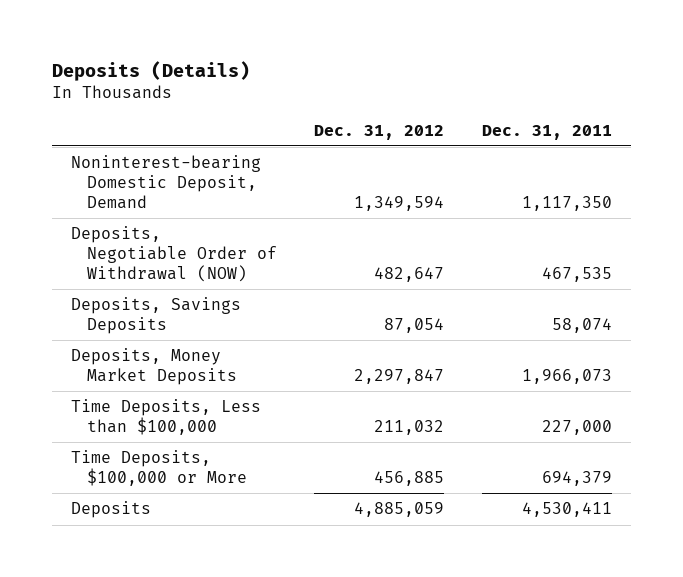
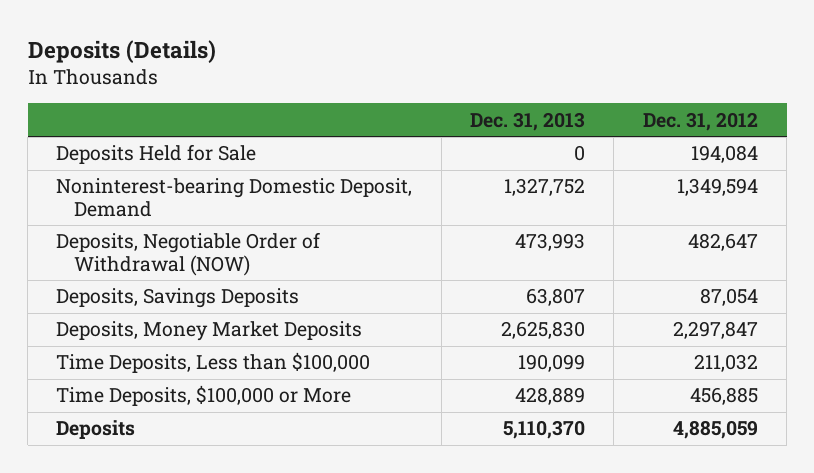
- | Dec. 31, 2012 | Dec. 31, 2011
+ | Dec. 31, 2013 | Dec. 31, 2012
+ Deposits Held for Sale | 0 | 194,084

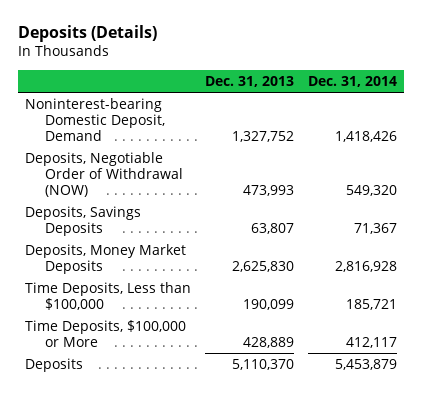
- | Dec. 31, 2013 | Dec. 31, 2012
+ | Dec. 31, 2013 | Dec. 31, 2014
- Deposits Held for Sale | 0 | 194,084

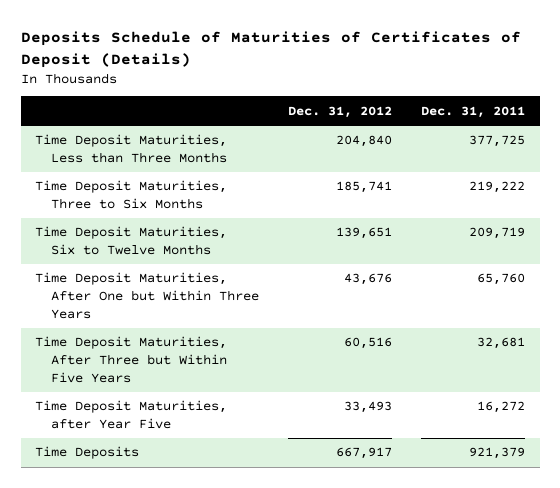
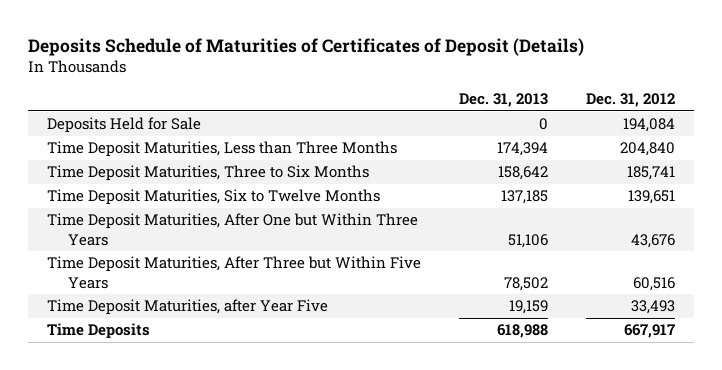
- | Dec. 31, 2012 | Dec. 31, 2011
+ | Dec. 31, 2013 | Dec. 31, 2012
+ Deposits Held for Sale | 0 | 194,084

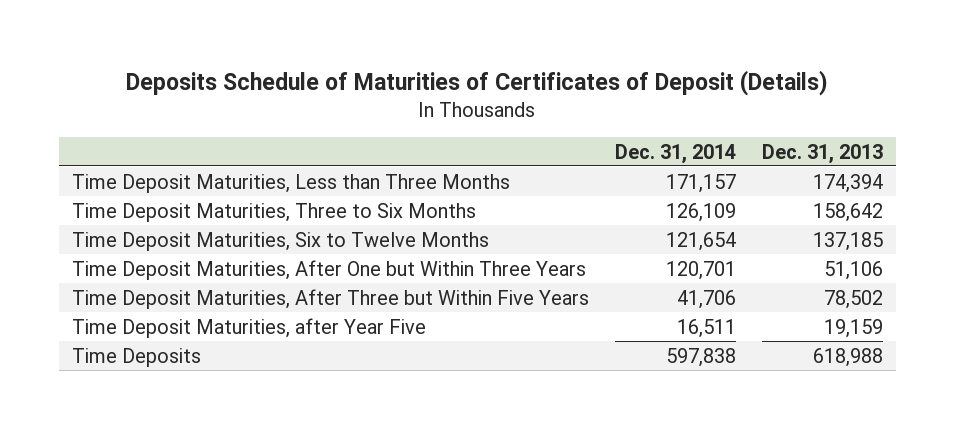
- | Dec. 31, 2013 | Dec. 31, 2012
+ | Dec. 31, 2014 | Dec. 31, 2013
- Deposits Held for Sale | 0 | 194,084

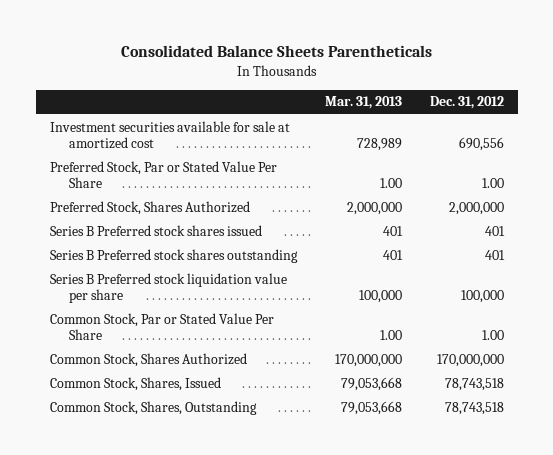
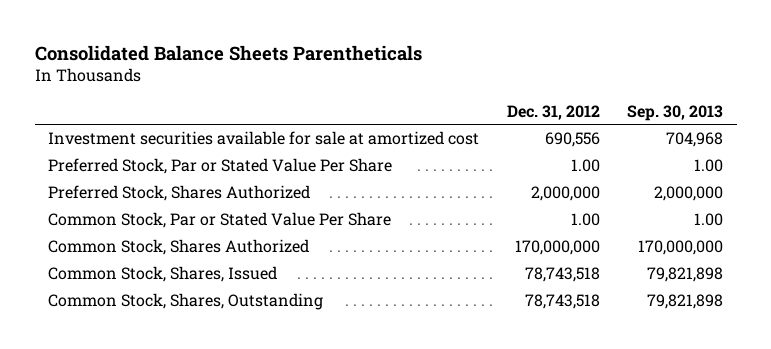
- | Mar. 31, 2013 | Dec. 31, 2012
+ | Dec. 31, 2012 | Sep. 30, 2013
- Series B Preferred stock shares issued | 401 | 401
- Series B Preferred stock shares outstanding | 401 | 401
- Series B Preferred stock liquidation value per share | 100,000 | 100,000

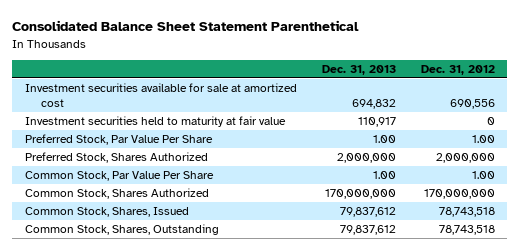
- Consolidated Balance Sheets Parentheticals
+ Consolidated Balance Sheet Statement Parenthetical
- | Dec. 31, 2012 | Sep. 30, 2013
+ | Dec. 31, 2013 | Dec. 31, 2012
- Preferred Stock, Par or Stated Value Per Share | 1.00 | 1.00
+ Investment securities held to maturity at fair value | 110,917 | 0
+ Preferred Stock, Par Value Per Share | 1.00 | 1.00
- Common Stock, Par or Stated Value Per Share | 1.00 | 1.00
+ Common Stock, Par Value Per Share | 1.00 | 1.00

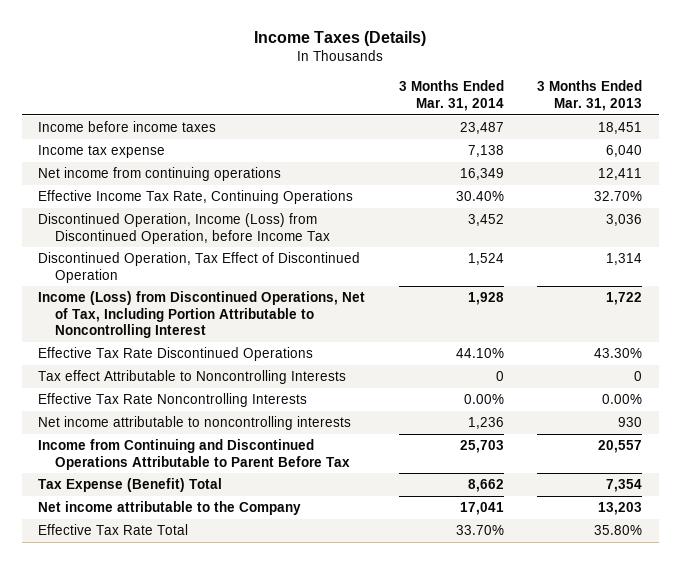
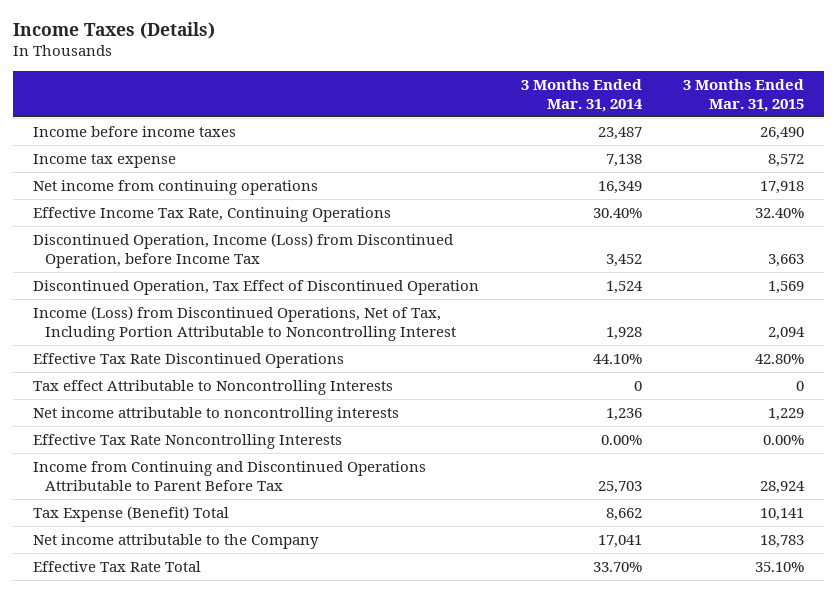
- | 3 Months Ended Mar. 31, 2014 | 3 Months Ended Mar. 31, 2013
+ | 3 Months Ended Mar. 31, 2014 | 3 Months Ended Mar. 31, 2015
moved down: Effective Tax Rate Noncontrolling Interests | 0.00% | 0.00%

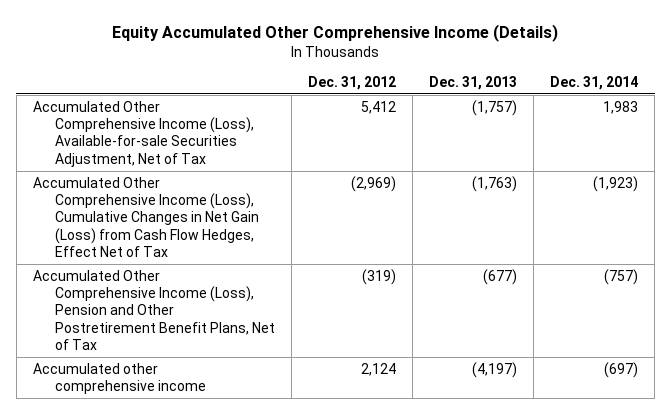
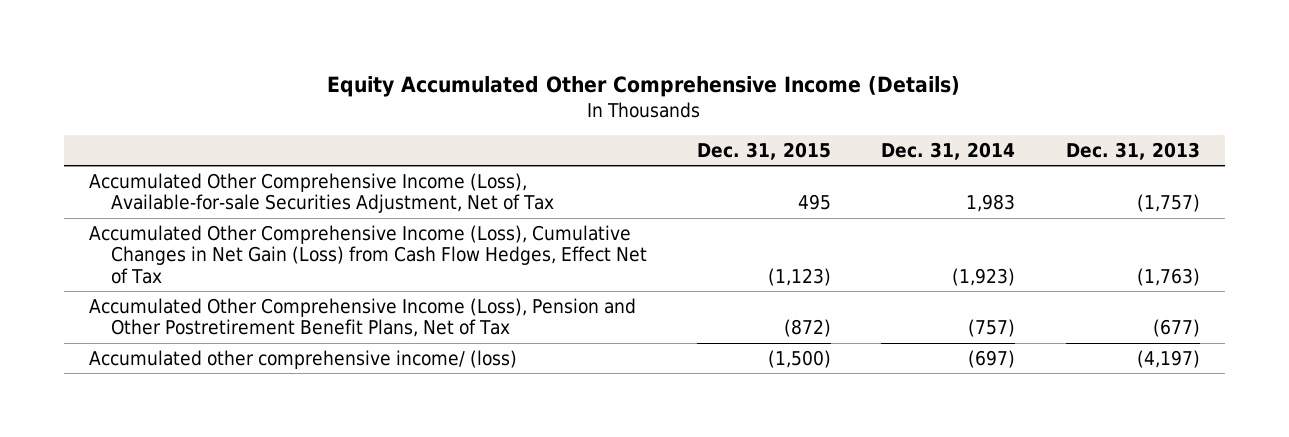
- | Dec. 31, 2012 | Dec. 31, 2013 | Dec. 31, 2014
+ | Dec. 31, 2015 | Dec. 31, 2014 | Dec. 31, 2013
- Accumulated other comprehensive income | 2,124 | (4,197) | (697)
+ Accumulated other comprehensive income/ (loss) | (1,500) | (697) | (4,197)

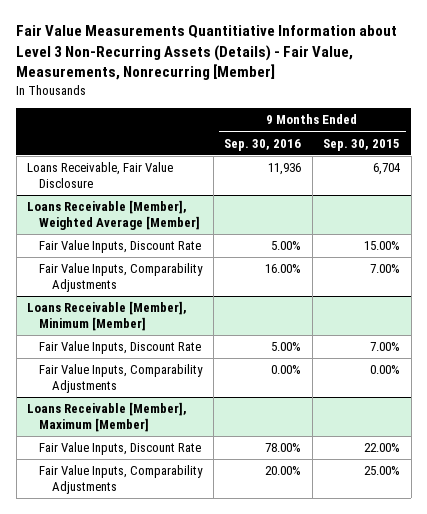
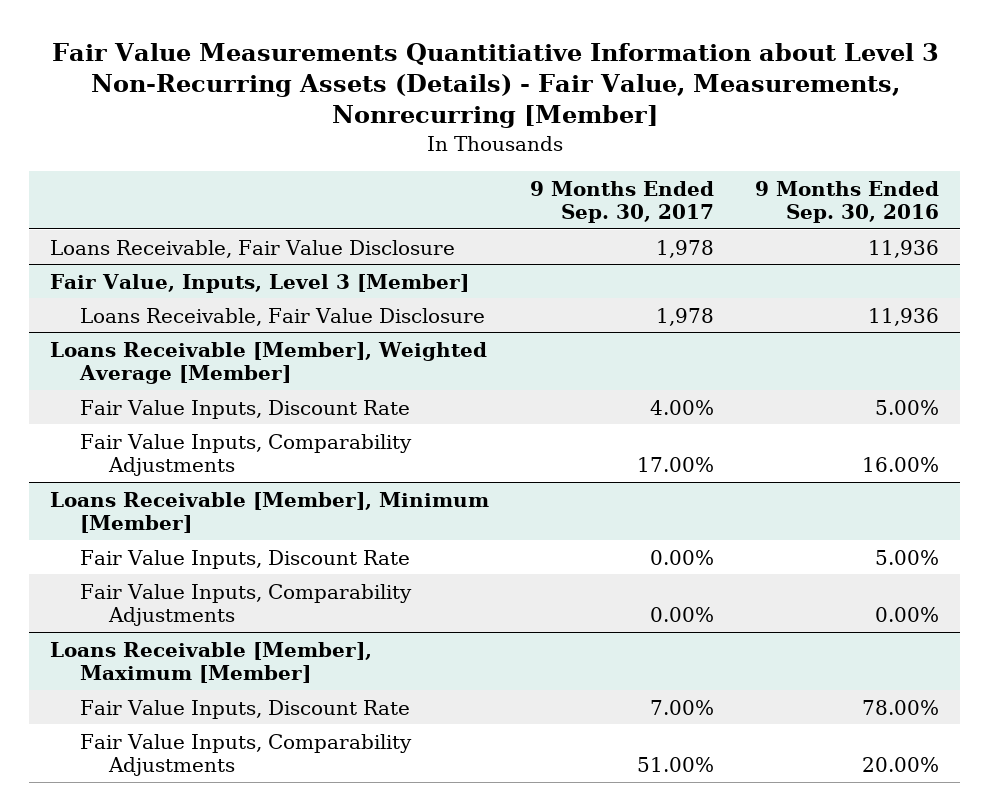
- | 9 Months Ended Sep. 30, 2016 | 9 Months Ended Sep. 30, 2015
+ | 9 Months Ended Sep. 30, 2017 | 9 Months Ended Sep. 30, 2016
+ Fair Value, Inputs, Level 3 [Member]
+ Loans Receivable, Fair Value Disclosure | 1,978 | 11,936

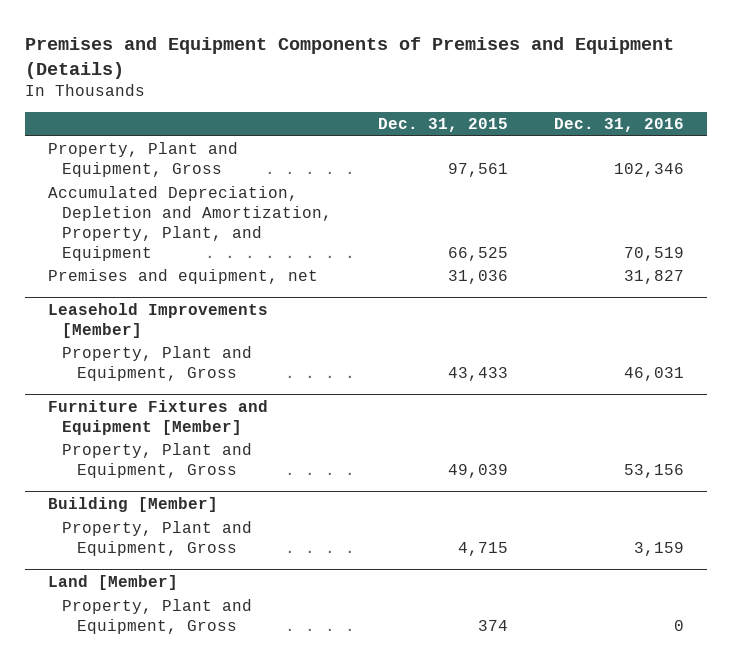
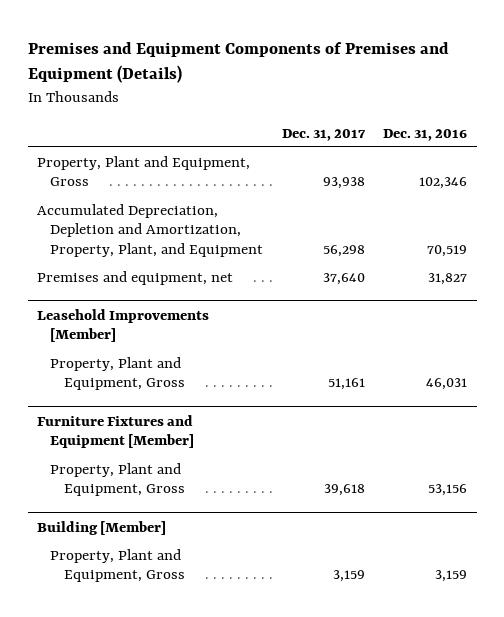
- | Dec. 31, 2015 | Dec. 31, 2016
+ | Dec. 31, 2017 | Dec. 31, 2016
- Land [Member]
- Property, Plant and Equipment, Gross | 374 | 0

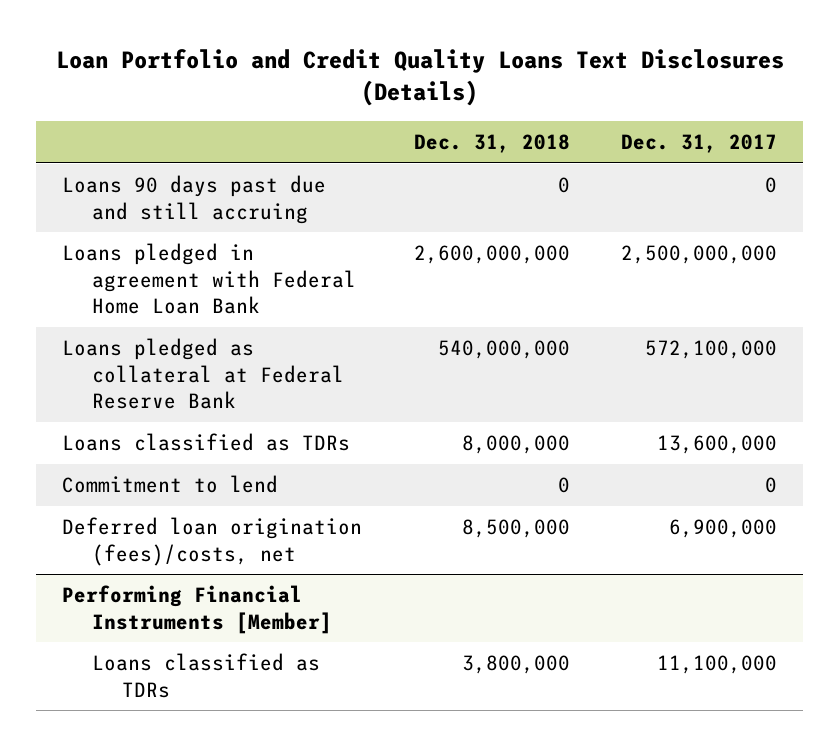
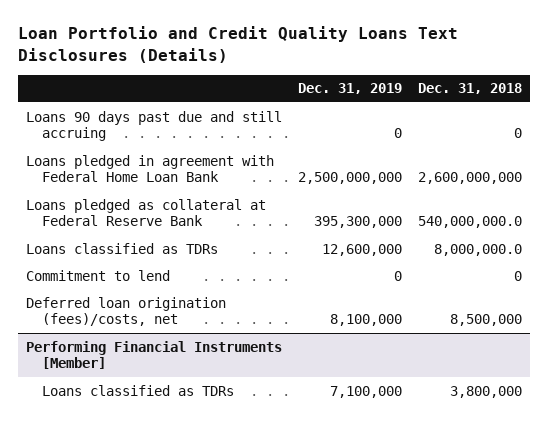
- | Dec. 31, 2018 | Dec. 31, 2017
+ | Dec. 31, 2019 | Dec. 31, 2018
- Loans pledged as collateral at Federal Reserve Bank | 540,000,000 | 572,100,000
- Loans classified as TDRs | 8,000,000 | 13,600,000
+ Loans pledged as collateral at Federal Reserve Bank | 395,300,000 | 540,000,000.0
+ Loans classified as TDRs | 12,600,000 | 8,000,000.0

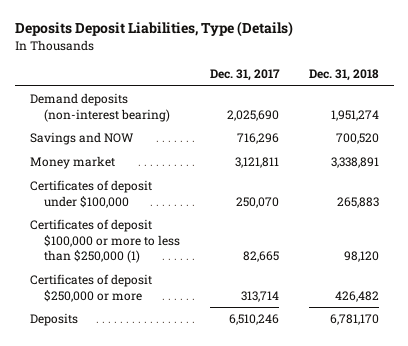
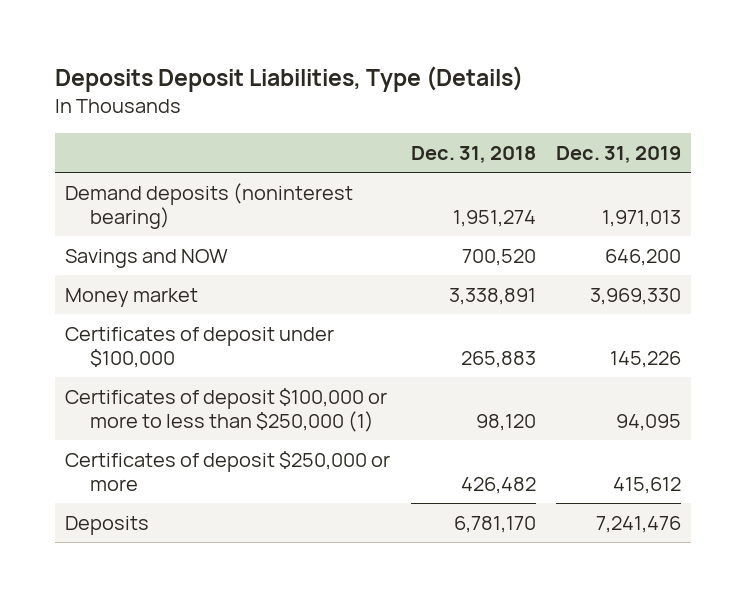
- | Dec. 31, 2017 | Dec. 31, 2018
+ | Dec. 31, 2018 | Dec. 31, 2019
- Demand deposits (non-interest bearing) | 2,025,690 | 1,951,274
+ Demand deposits (noninterest bearing) | 1,951,274 | 1,971,013

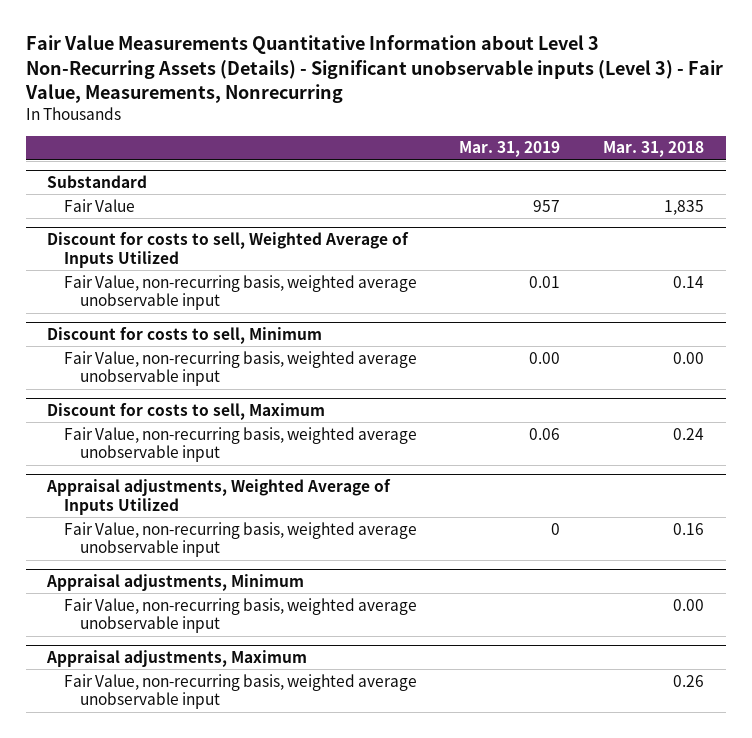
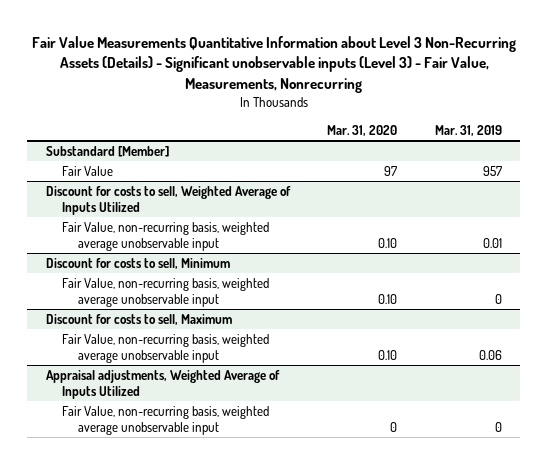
- | Mar. 31, 2019 | Mar. 31, 2018
+ | Mar. 31, 2020 | Mar. 31, 2019
- Substandard
+ Substandard [Member]
@ Discount for costs to sell, Minimum
- Fair Value, non-recurring basis, weighted average unobservable input | 0.00 | 0.00
+ Fair Value, non-recurring basis, weighted average unobservable input | 0.10 | 0
- Appraisal adjustments, Minimum
- Fair Value, non-recurring basis, weighted average unobservable input | | 0.00
- Appraisal adjustments, Maximum
- Fair Value, non-recurring basis, weighted average unobservable input | | 0.26

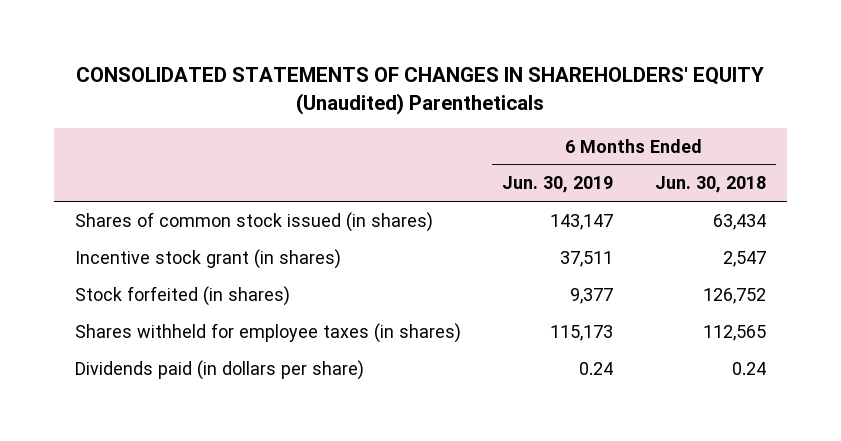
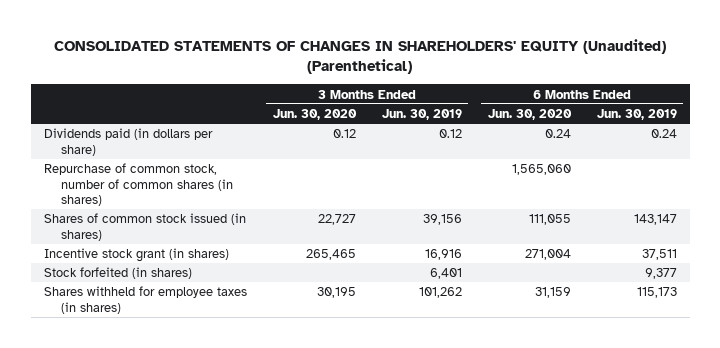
- CONSOLIDATED STATEMENTS OF CHANGES IN SHAREHOLDERS' EQUITY (Unaudited) Parentheticals
+ CONSOLIDATED STATEMENTS OF CHANGES IN SHAREHOLDERS' EQUITY (Unaudited) (Parenthetical)
- | 6 Months Ended Jun. 30, 2019 | 6 Months Ended Jun. 30, 2018
+ | 3 Months Ended Jun. 30, 2020 | 3 Months Ended Jun. 30, 2019 | 6 Months Ended Jun. 30, 2020 | 6 Months Ended Jun. 30, 2019
moved up: Dividends paid (in dollars per share) | 0.12 | 0.12 | 0.24 | 0.24
+ Repurchase of common stock, number of common shares (in shares) | | | 1,565,060 |

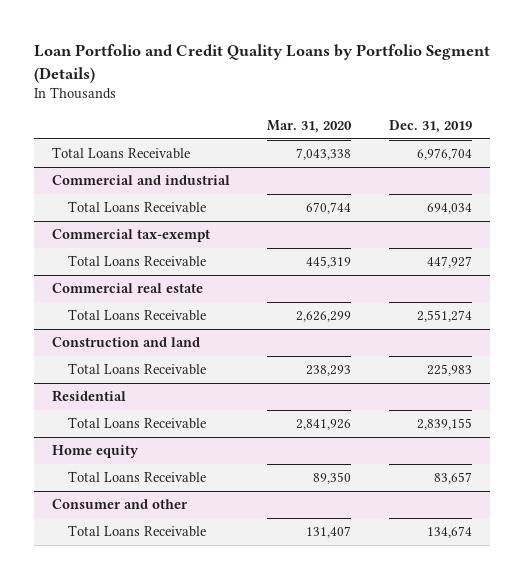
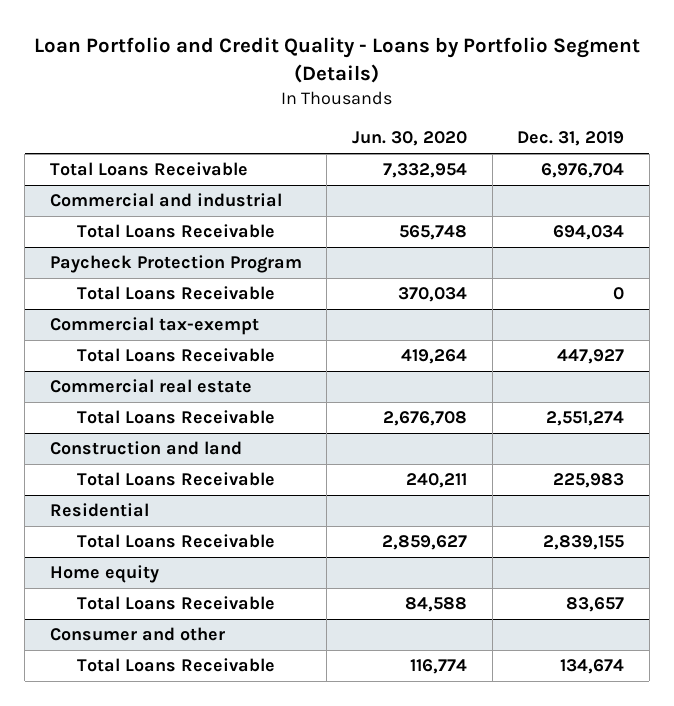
- Loan Portfolio and Credit Quality Loans by Portfolio Segment (Details)
+ Loan Portfolio and Credit Quality - Loans by Portfolio Segment (Details)
- | Mar. 31, 2020 | Dec. 31, 2019
+ | Jun. 30, 2020 | Dec. 31, 2019
+ Paycheck Protection Program
+ Total Loans Receivable | 370,034 | 0

